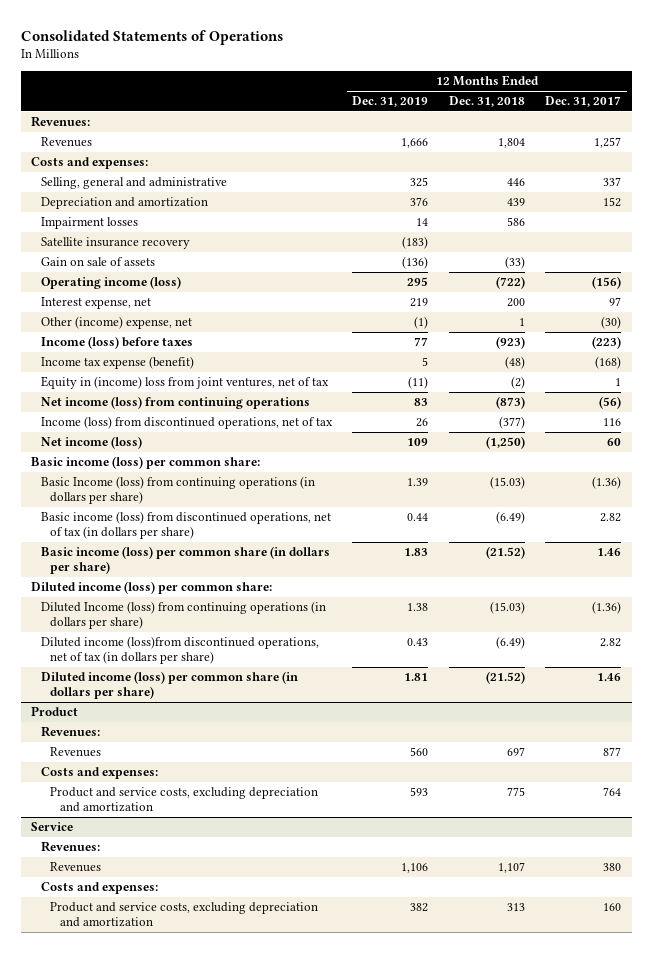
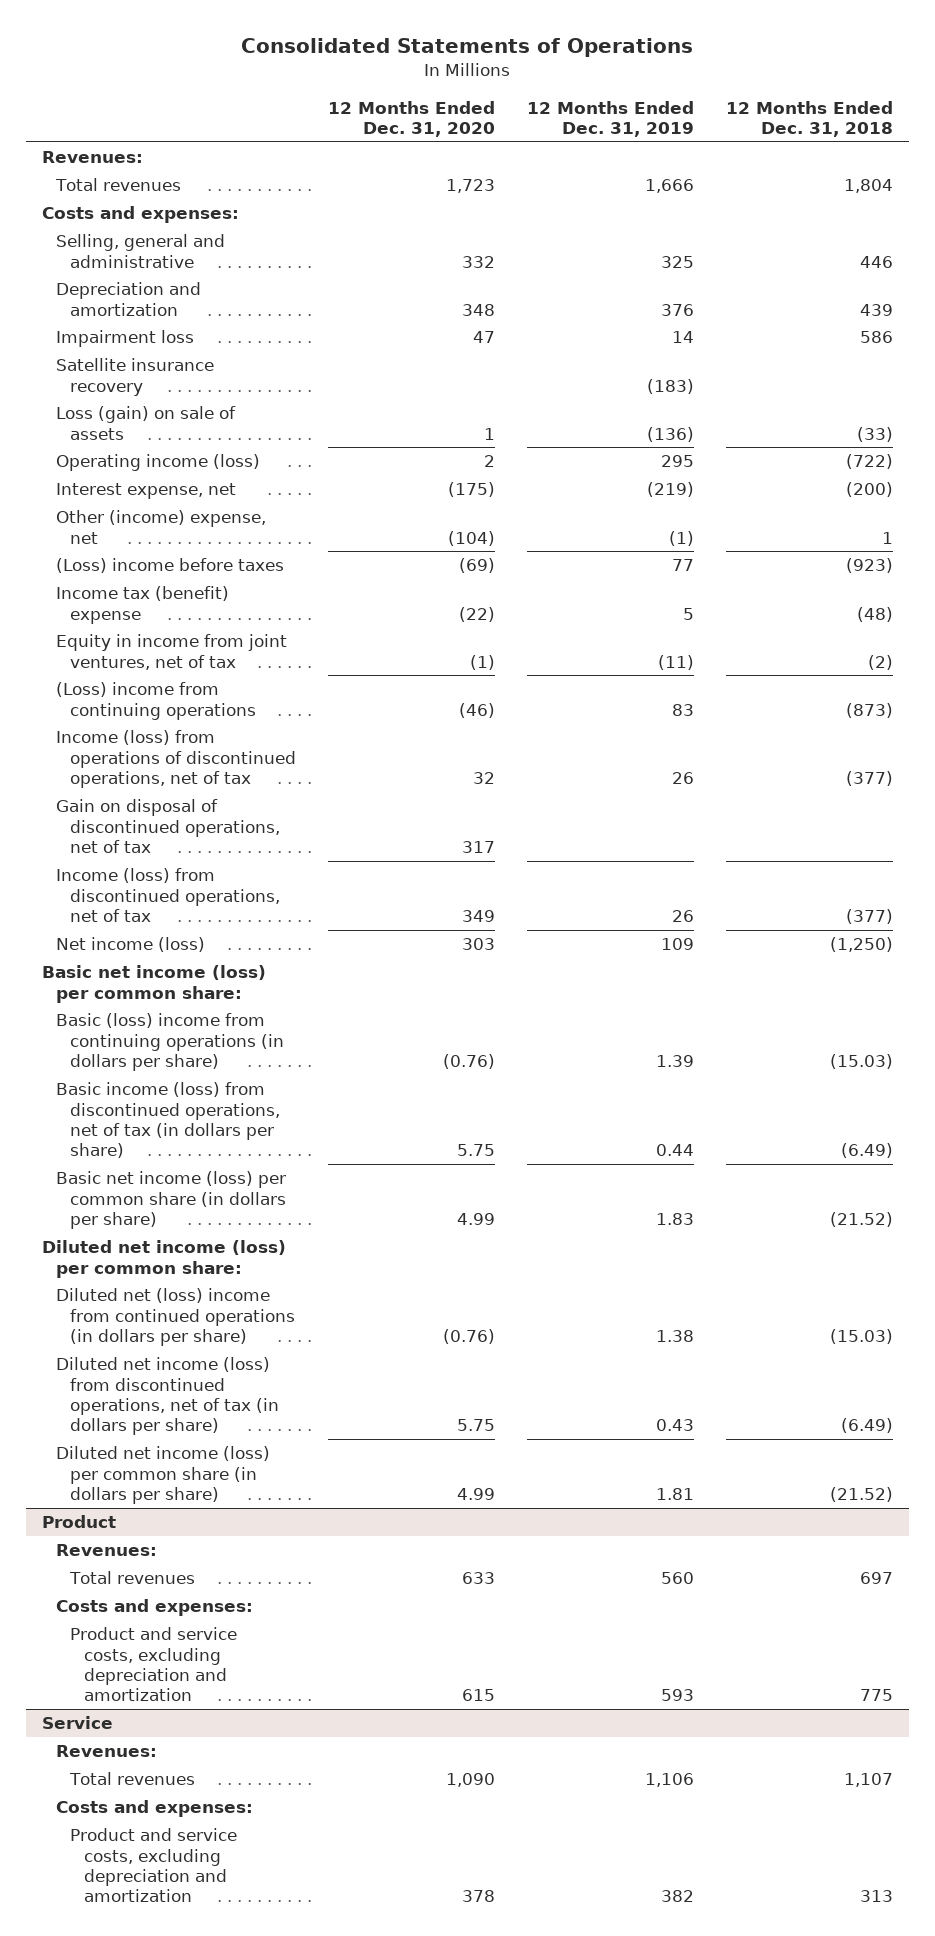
- | 12 Months Ended Dec. 31, 2019 | 12 Months Ended Dec. 31, 2018 | 12 Months Ended Dec. 31, 2017
+ | 12 Months Ended Dec. 31, 2020 | 12 Months Ended Dec. 31, 2019 | 12 Months Ended Dec. 31, 2018
- Revenues | 1,666 | 1,804 | 1,257
+ Total revenues | 1,723 | 1,666 | 1,804
- Impairment losses | 14 | 586 |
+ Impairment loss | 47 | 14 | 586
- Gain on sale of assets | (136) | (33) |
+ Loss (gain) on sale of assets | 1 | (136) | (33)
- Interest expense, net | 219 | 200 | 97
+ Interest expense, net | (175) | (219) | (200)
- Income (loss) before taxes | 77 | (923) | (223)
- Income tax expense (benefit) | 5 | (48) | (168)
- Equity in (income) loss from joint ventures, net of tax | (11) | (2) | 1
- Net income (loss) from continuing operations | 83 | (873) | (56)
+ (Loss) income before taxes | (69) | 77 | (923)
+ Income tax (benefit) expense | (22) | 5 | (48)
+ Equity in income from joint ventures, net of tax | (1) | (11) | (2)
+ (Loss) income from continuing operations | (46) | 83 | (873)
+ Income (loss) from operations of discontinued operations, net of tax | 32 | 26 | (377)
+ Gain on disposal of discontinued operations, net of tax | 317 | |
- Basic income (loss) per common share:
- Basic Income (loss) from continuing operations (in dollars per share) | 1.39 | (15.03) | (1.36)
+ Basic net income (loss) per common share:
+ Basic (loss) income from continuing operations (in dollars per share) | (0.76) | 1.39 | (15.03)
- Basic income (loss) per common share (in dollars per share) | 1.83 | (21.52) | 1.46
- Diluted income (loss) per common share:
- Diluted Income (loss) from continuing operations (in dollars per share) | 1.38 | (15.03) | (1.36)
- Diluted income (loss)from discontinued operations, net of tax (in dollars per share) | 0.43 | (6.49) | 2.82
- Diluted income (loss) per common share (in dollars per share) | 1.81 | (21.52) | 1.46
+ Basic net income (loss) per common share (in dollars per share) | 4.99 | 1.83 | (21.52)
+ Diluted net income (loss) per common share:
+ Diluted net (loss) income from continued operations (in dollars per share) | (0.76) | 1.38 | (15.03)
+ Diluted net income (loss) from discontinued operations, net of tax (in dollars per share) | 5.75 | 0.43 | (6.49)
+ Diluted net income (loss) per common share (in dollars per share) | 4.99 | 1.81 | (21.52)
@ Product
- Revenues | 560 | 697 | 877
+ Total revenues | 633 | 560 | 697
@ Service
- Revenues | 1,106 | 1,107 | 380
+ Total revenues | 1,090 | 1,106 | 1,107

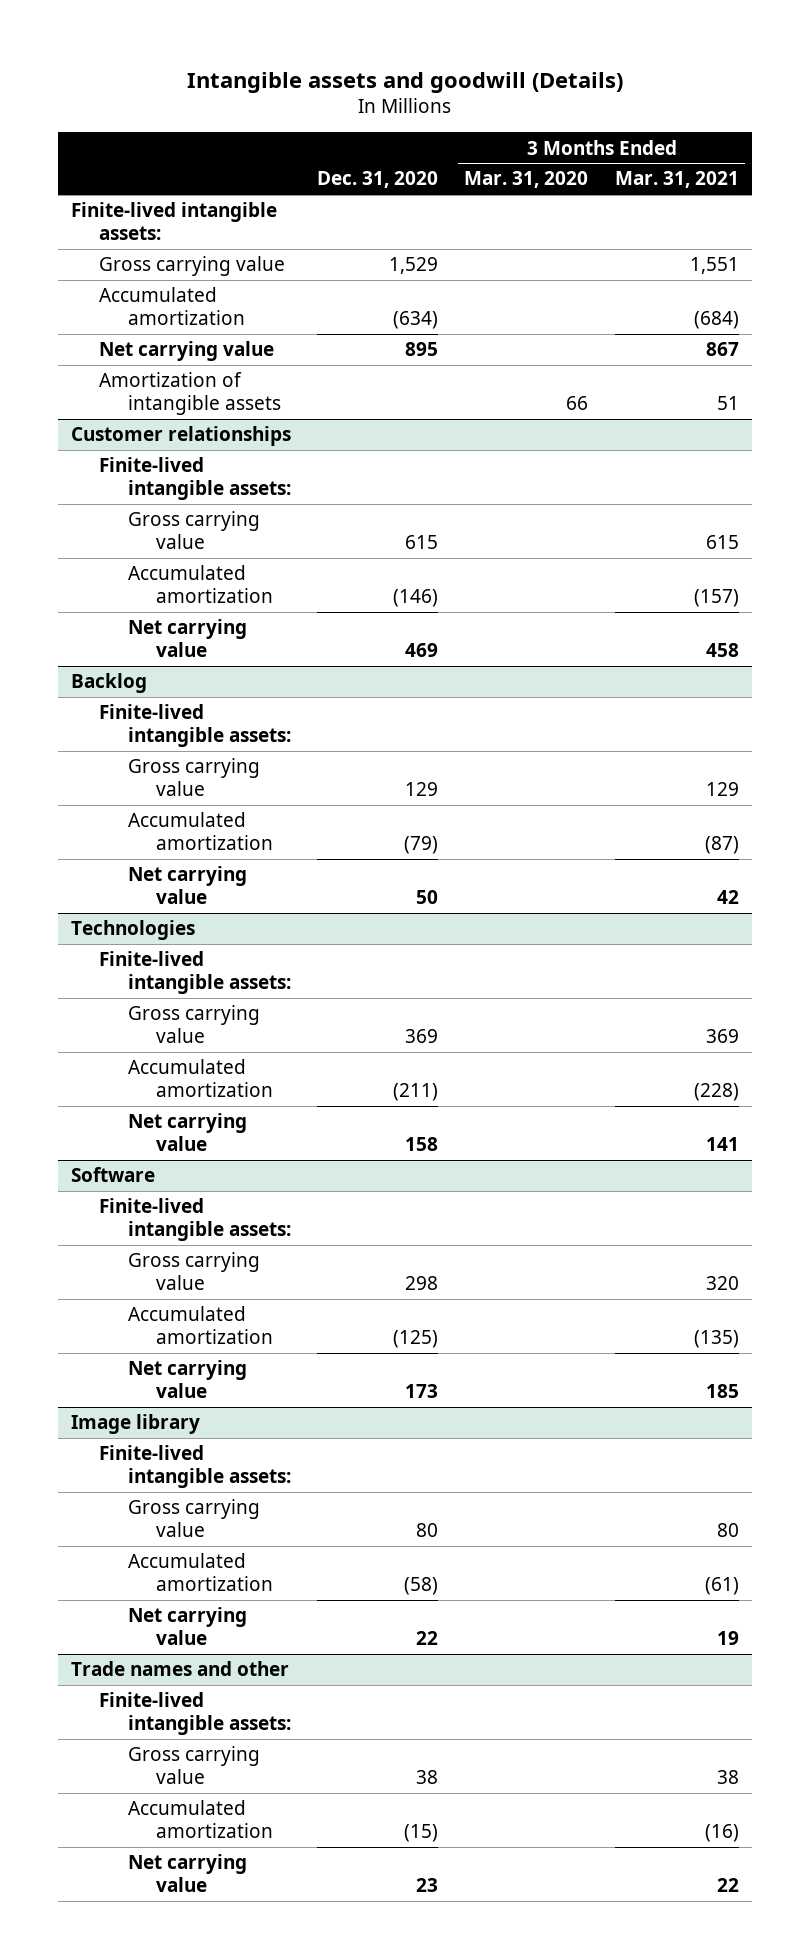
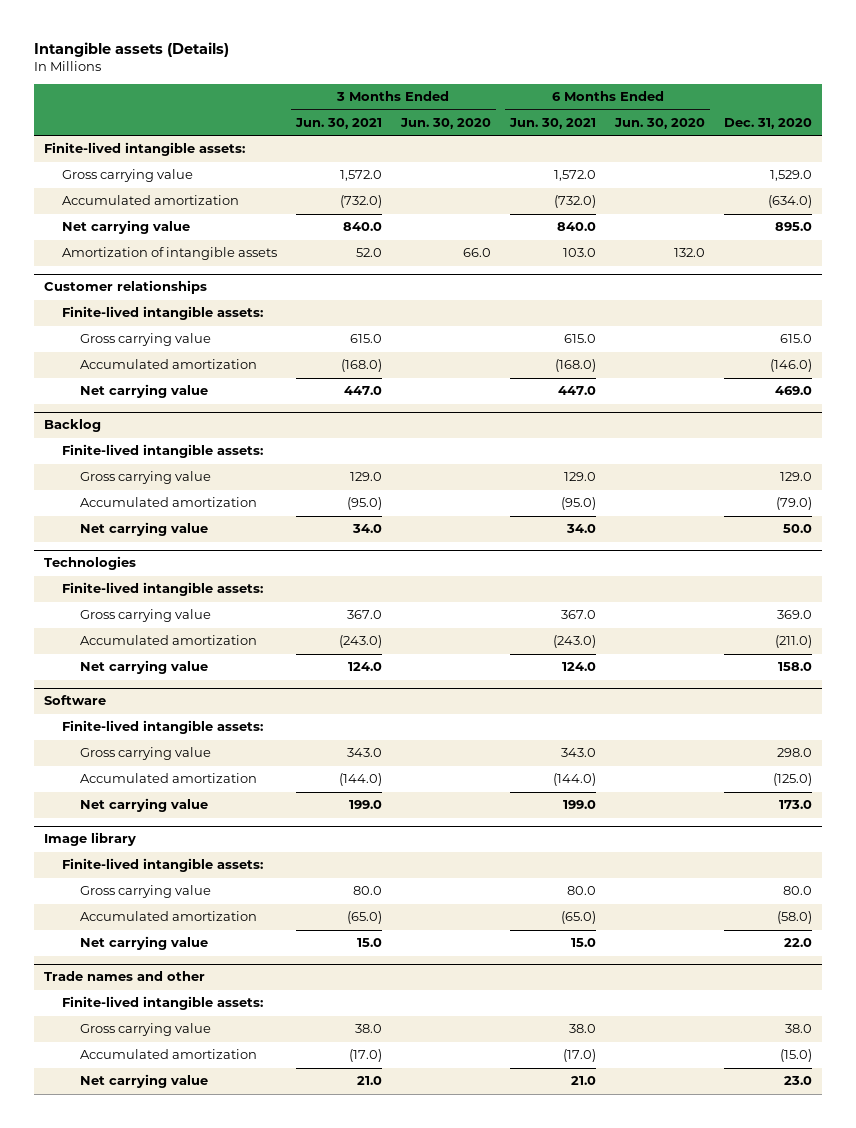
- Intangible assets and goodwill (Details)
+ Intangible assets (Details)
- | Dec. 31, 2020 | 3 Months Ended Mar. 31, 2020 | 3 Months Ended Mar. 31, 2021
+ | 3 Months Ended Jun. 30, 2021 | 3 Months Ended Jun. 30, 2020 | 6 Months Ended Jun. 30, 2021 | 6 Months Ended Jun. 30, 2020 | Dec. 31, 2020
- Gross carrying value | 1,529 | | 1,551
- Accumulated amortization | (634) | | (684)
- Net carrying value | 895 | | 867
+ Gross carrying value | 1,572.0 | | 1,572.0 | | 1,529.0
+ Accumulated amortization | (732.0) | | (732.0) | | (634.0)
+ Net carrying value | 840.0 | | 840.0 | | 895.0
@ Customer relationships
- Gross carrying value | 615 | | 615
- Accumulated amortization | (146) | | (157)
- Net carrying value | 469 | | 458
+ Gross carrying value | 615.0 | | 615.0 | | 615.0
+ Accumulated amortization | (168.0) | | (168.0) | | (146.0)
+ Net carrying value | 447.0 | | 447.0 | | 469.0
@ Backlog
- Gross carrying value | 129 | | 129
- Accumulated amortization | (79) | | (87)
- Net carrying value | 50 | | 42
+ Gross carrying value | 129.0 | | 129.0 | | 129.0
+ Accumulated amortization | (95.0) | | (95.0) | | (79.0)
+ Net carrying value | 34.0 | | 34.0 | | 50.0
@ Technologies
- Gross carrying value | 369 | | 369
- Accumulated amortization | (211) | | (228)
- Net carrying value | 158 | | 141
+ Gross carrying value | 367.0 | | 367.0 | | 369.0
+ Accumulated amortization | (243.0) | | (243.0) | | (211.0)
+ Net carrying value | 124.0 | | 124.0 | | 158.0
@ Software
- Gross carrying value | 298 | | 320
- Accumulated amortization | (125) | | (135)
- Net carrying value | 173 | | 185
+ Gross carrying value | 343.0 | | 343.0 | | 298.0
+ Accumulated amortization | (144.0) | | (144.0) | | (125.0)
+ Net carrying value | 199.0 | | 199.0 | | 173.0
@ Image library
- Gross carrying value | 80 | | 80
- Accumulated amortization | (58) | | (61)
- Net carrying value | 22 | | 19
+ Gross carrying value | 80.0 | | 80.0 | | 80.0
+ Accumulated amortization | (65.0) | | (65.0) | | (58.0)
+ Net carrying value | 15.0 | | 15.0 | | 22.0
@ Trade names and other
- Gross carrying value | 38 | | 38
- Accumulated amortization | (15) | | (16)
- Net carrying value | 23 | | 22
+ Gross carrying value | 38.0 | | 38.0 | | 38.0
+ Accumulated amortization | (17.0) | | (17.0) | | (15.0)
+ Net carrying value | 21.0 | | 21.0 | | 23.0

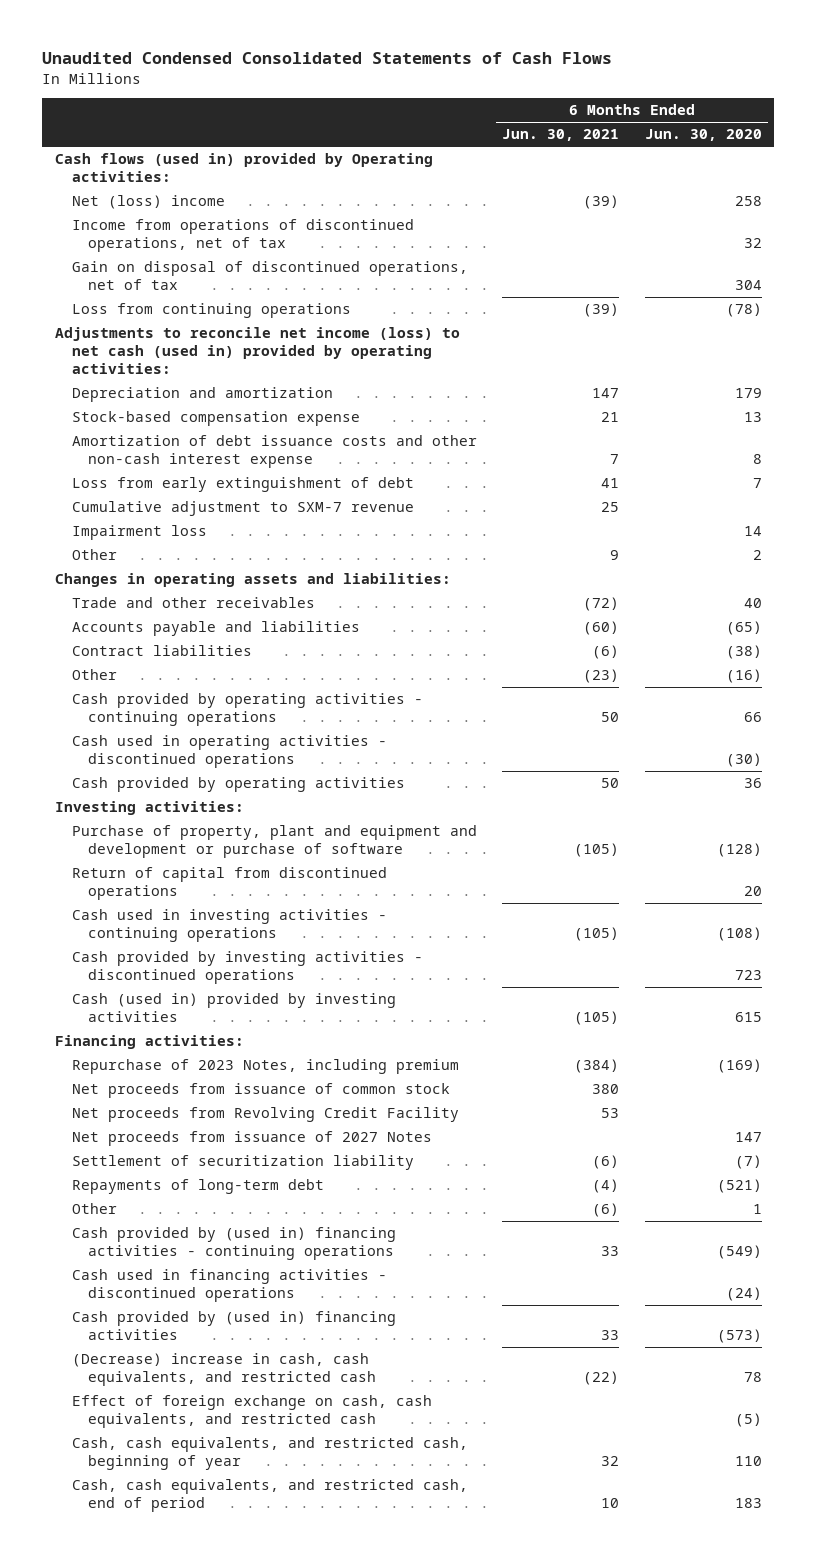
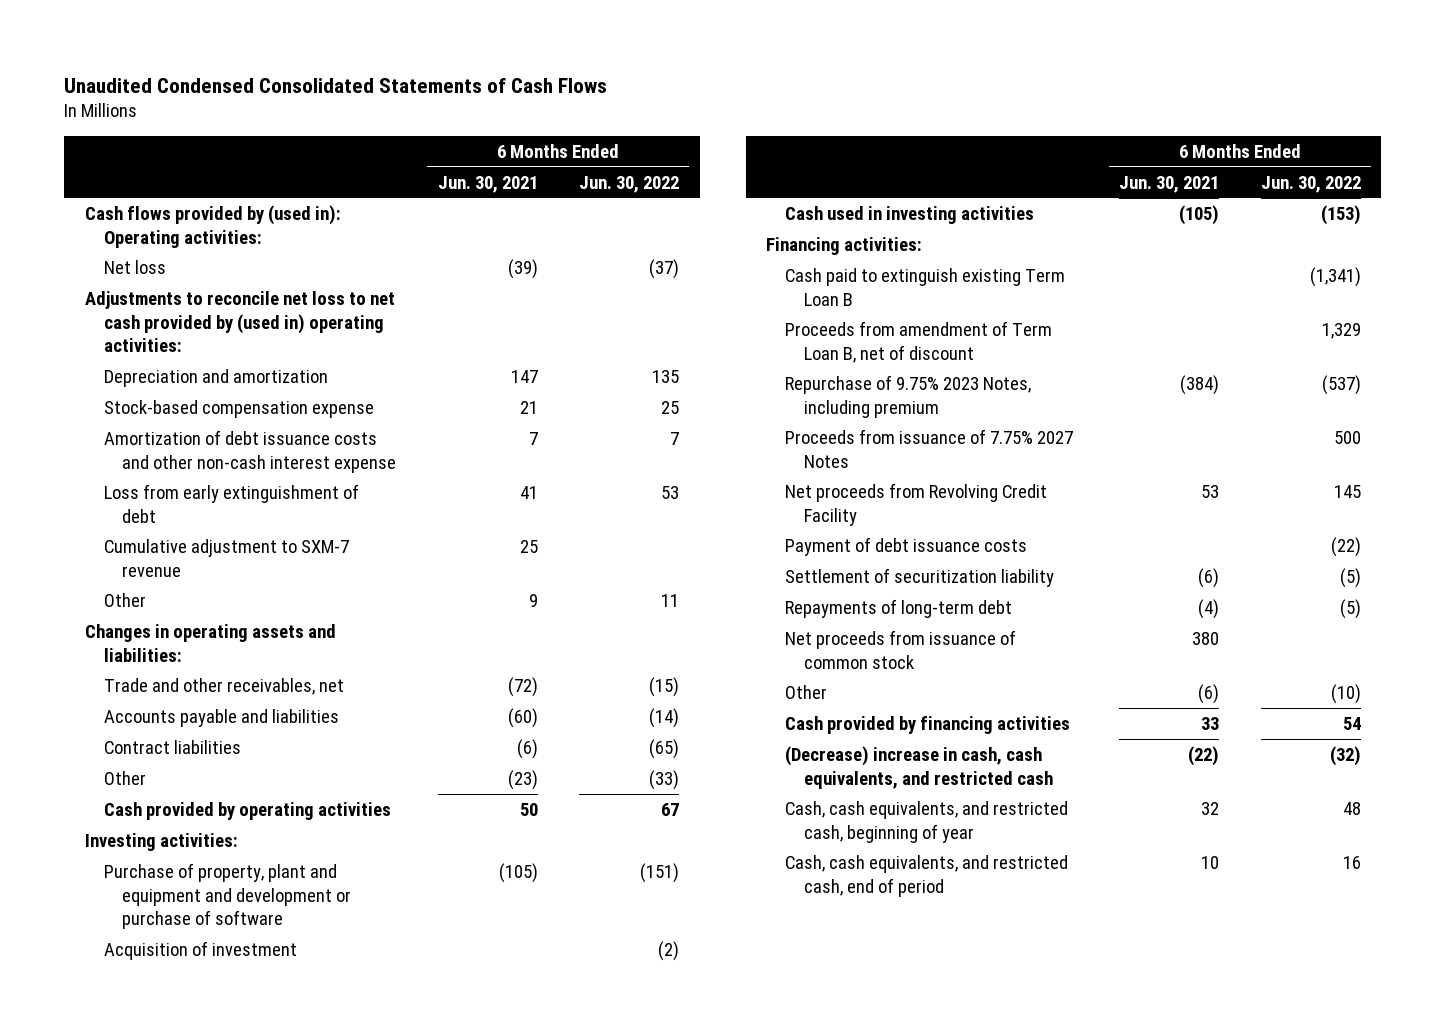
- | 6 Months Ended Jun. 30, 2021 | 6 Months Ended Jun. 30, 2020
+ | 6 Months Ended Jun. 30, 2021 | 6 Months Ended Jun. 30, 2022
- Cash flows (used in) provided by Operating activities:
- Net (loss) income | (39) | 258
- Income from operations of discontinued operations, net of tax | | 32
- Gain on disposal of discontinued operations, net of tax | | 304
- Loss from continuing operations | (39) | (78)
- Adjustments to reconcile net income (loss) to net cash (used in) provided by operating activities:
+ Cash flows provided by (used in): Operating activities:
+ Net loss | (39) | (37)
+ Adjustments to reconcile net loss to net cash provided by (used in) operating activities:
- Impairment loss | | 14
- Trade and other receivables | (72) | 40
+ Trade and other receivables, net | (72) | (15)
- Cash provided by operating activities - continuing operations | 50 | 66
- Cash used in operating activities - discontinued operations | | (30)
- Return of capital from discontinued operations | | 20
- Cash used in investing activities - continuing operations | (105) | (108)
- Cash provided by investing activities - discontinued operations | | 723
- Cash (used in) provided by investing activities | (105) | 615
+ Acquisition of investment | | (2)
+ Cash used in investing activities | (105) | (153)
- Repurchase of 2023 Notes, including premium | (384) | (169)
+ Cash paid to extinguish existing Term Loan B | | (1,341)
+ Proceeds from amendment of Term Loan B, net of discount | | 1,329
+ Repurchase of 9.75% 2023 Notes, including premium | (384) | (537)
+ Proceeds from issuance of 7.75% 2027 Notes | | 500
- Net proceeds from issuance of 2027 Notes | | 147
+ Payment of debt issuance costs | | (22)
moved down: Net proceeds from issuance of common stock | 380 |
- Cash provided by (used in) financing activities - continuing operations | 33 | (549)
- Cash used in financing activities - discontinued operations | | (24)
- Cash provided by (used in) financing activities | 33 | (573)
+ Cash provided by financing activities | 33 | 54
- Effect of foreign exchange on cash, cash equivalents, and restricted cash | | (5)

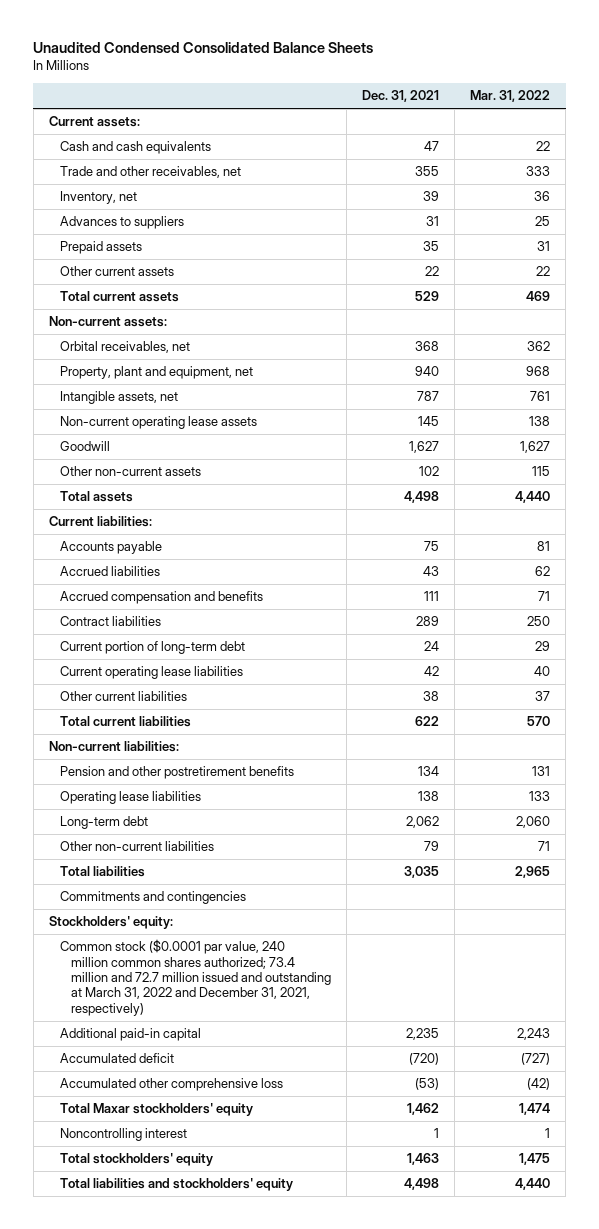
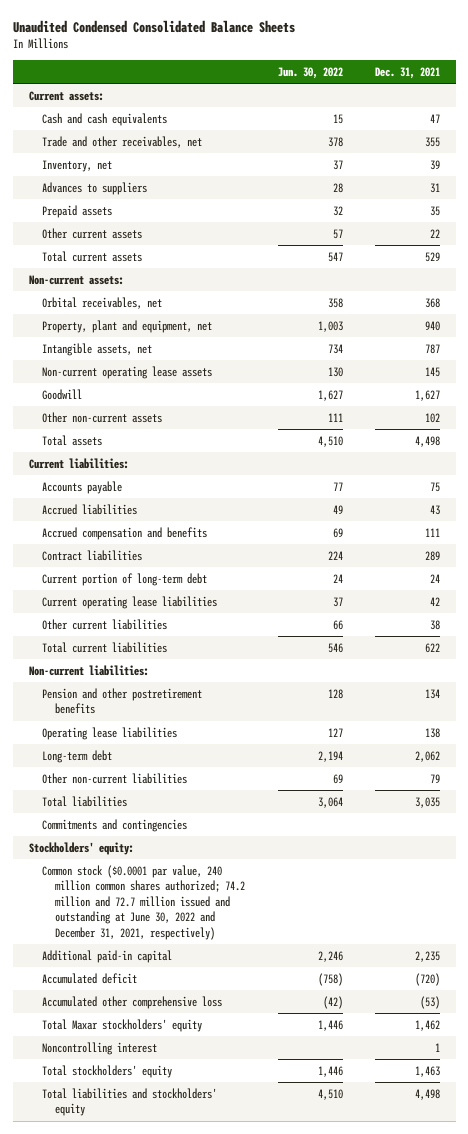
- | Dec. 31, 2021 | Mar. 31, 2022
+ | Jun. 30, 2022 | Dec. 31, 2021
- Common stock ($0.0001 par value, 240 million common shares authorized; 73.4 million and 72.7 million issued and outstanding at March 31, 2022 and December 31, 2021, respectively)
+ Common stock ($0.0001 par value, 240 million common shares authorized; 74.2 million and 72.7 million issued and outstanding at June 30, 2022 and December 31, 2021, respectively)

